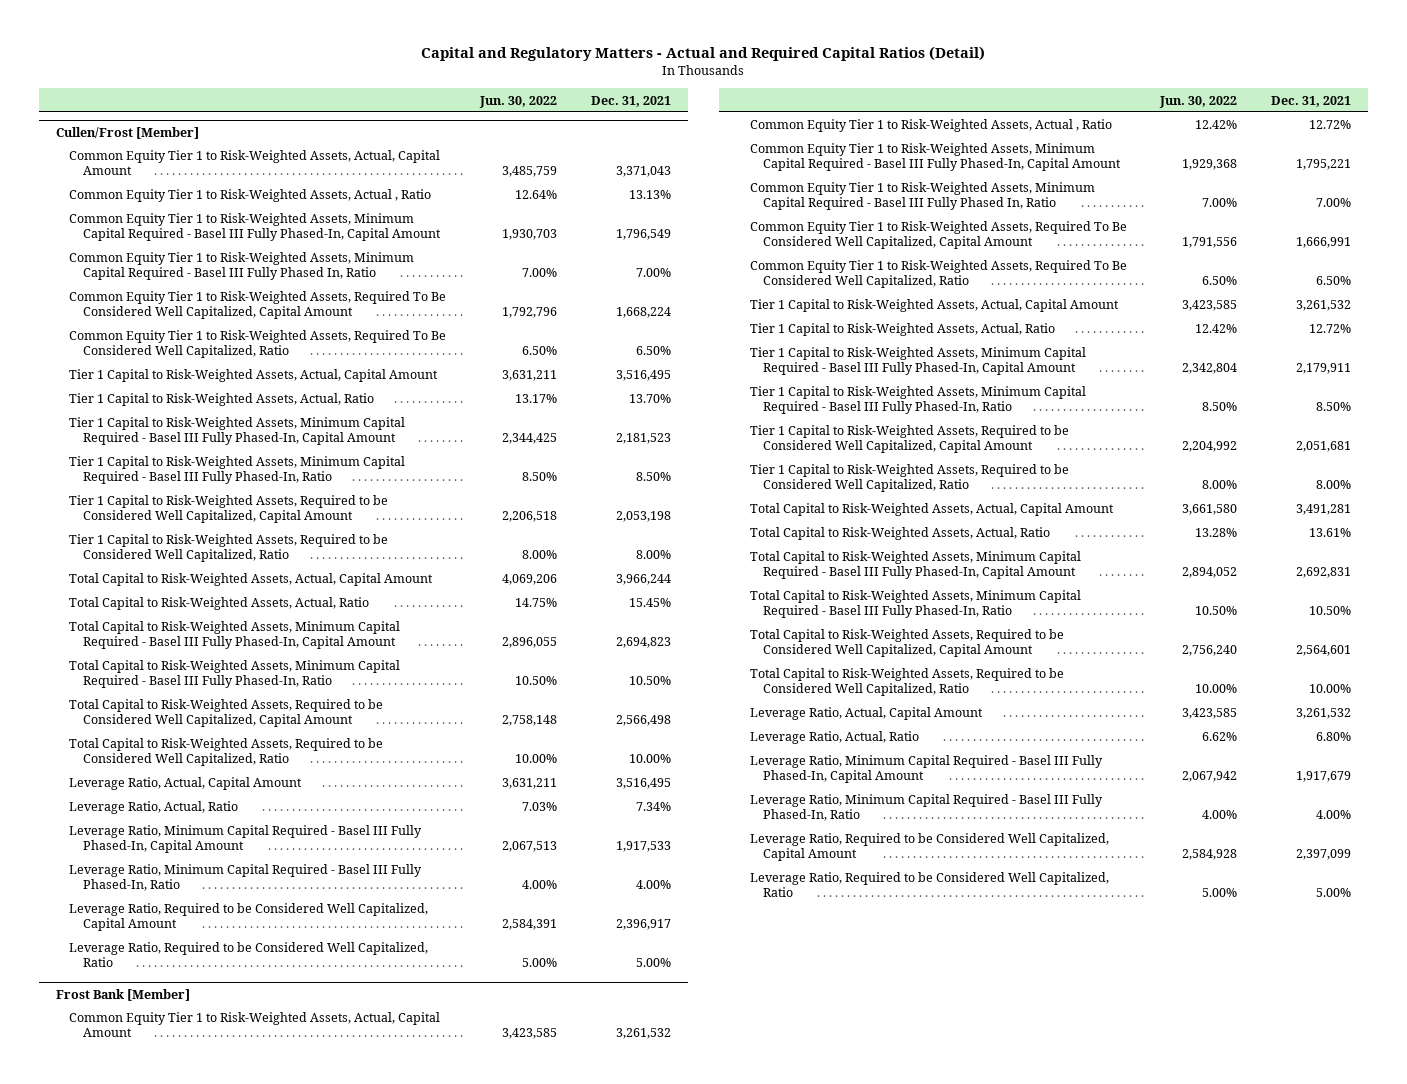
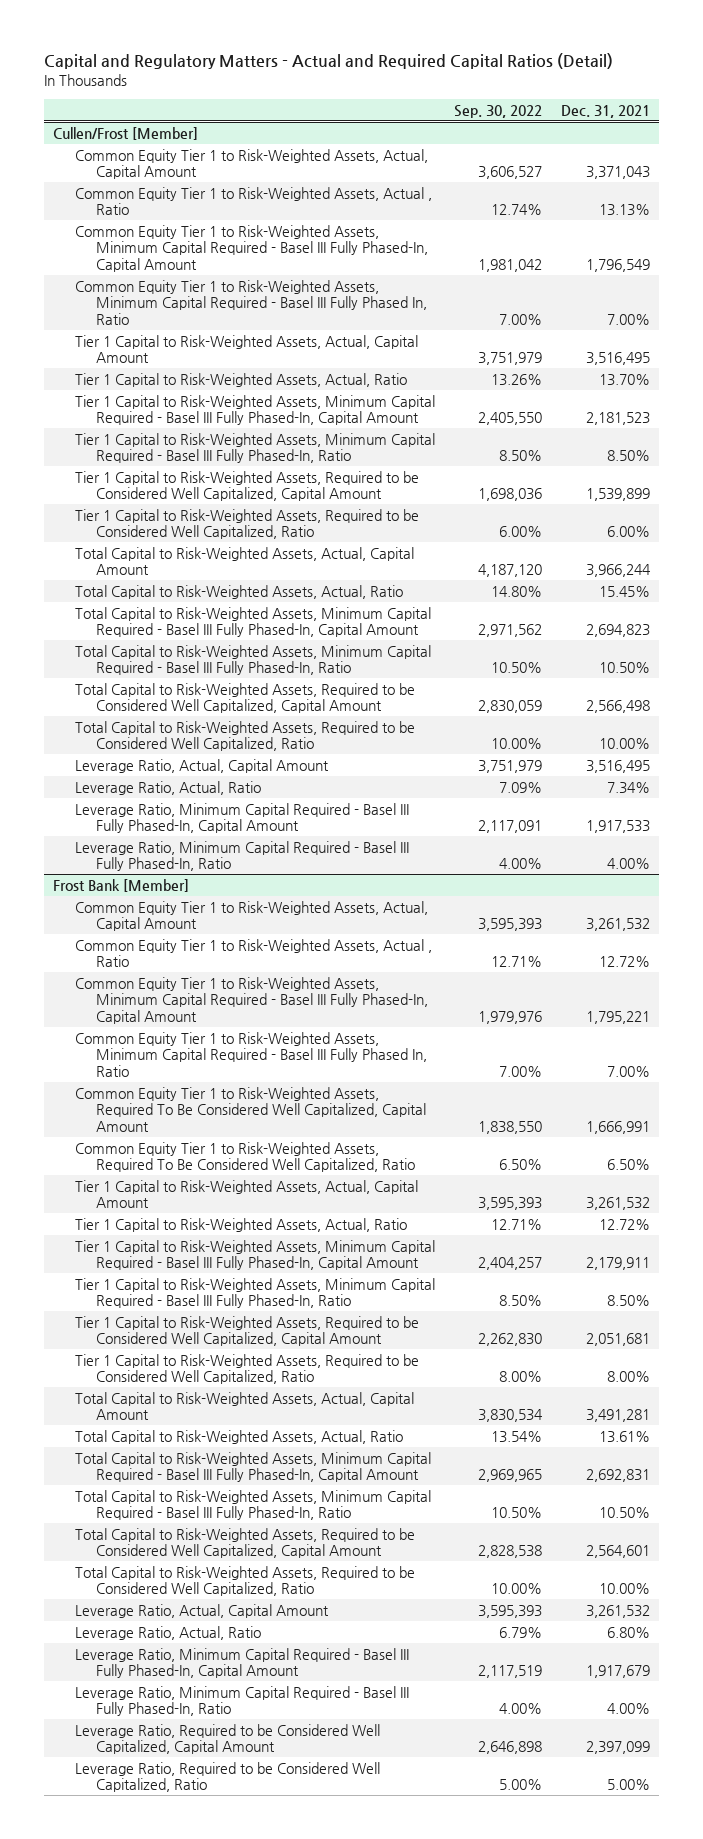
- | Jun. 30, 2022 | Dec. 31, 2021
+ | Sep. 30, 2022 | Dec. 31, 2021
@ Cullen/Frost [Member]
- Common Equity Tier 1 to Risk-Weighted Assets, Required To Be Considered Well Capitalized, Capital Amount | 1,792,796 | 1,668,224
- Common Equity Tier 1 to Risk-Weighted Assets, Required To Be Considered Well Capitalized, Ratio | 6.50% | 6.50%
- Tier 1 Capital to Risk-Weighted Assets, Required to be Considered Well Capitalized, Capital Amount | 2,206,518 | 2,053,198
- Tier 1 Capital to Risk-Weighted Assets, Required to be Considered Well Capitalized, Ratio | 8.00% | 8.00%
+ Tier 1 Capital to Risk-Weighted Assets, Required to be Considered Well Capitalized, Capital Amount | 1,698,036 | 1,539,899
+ Tier 1 Capital to Risk-Weighted Assets, Required to be Considered Well Capitalized, Ratio | 6.00% | 6.00%
- Leverage Ratio, Required to be Considered Well Capitalized, Capital Amount | 2,584,391 | 2,396,917
- Leverage Ratio, Required to be Considered Well Capitalized, Ratio | 5.00% | 5.00%

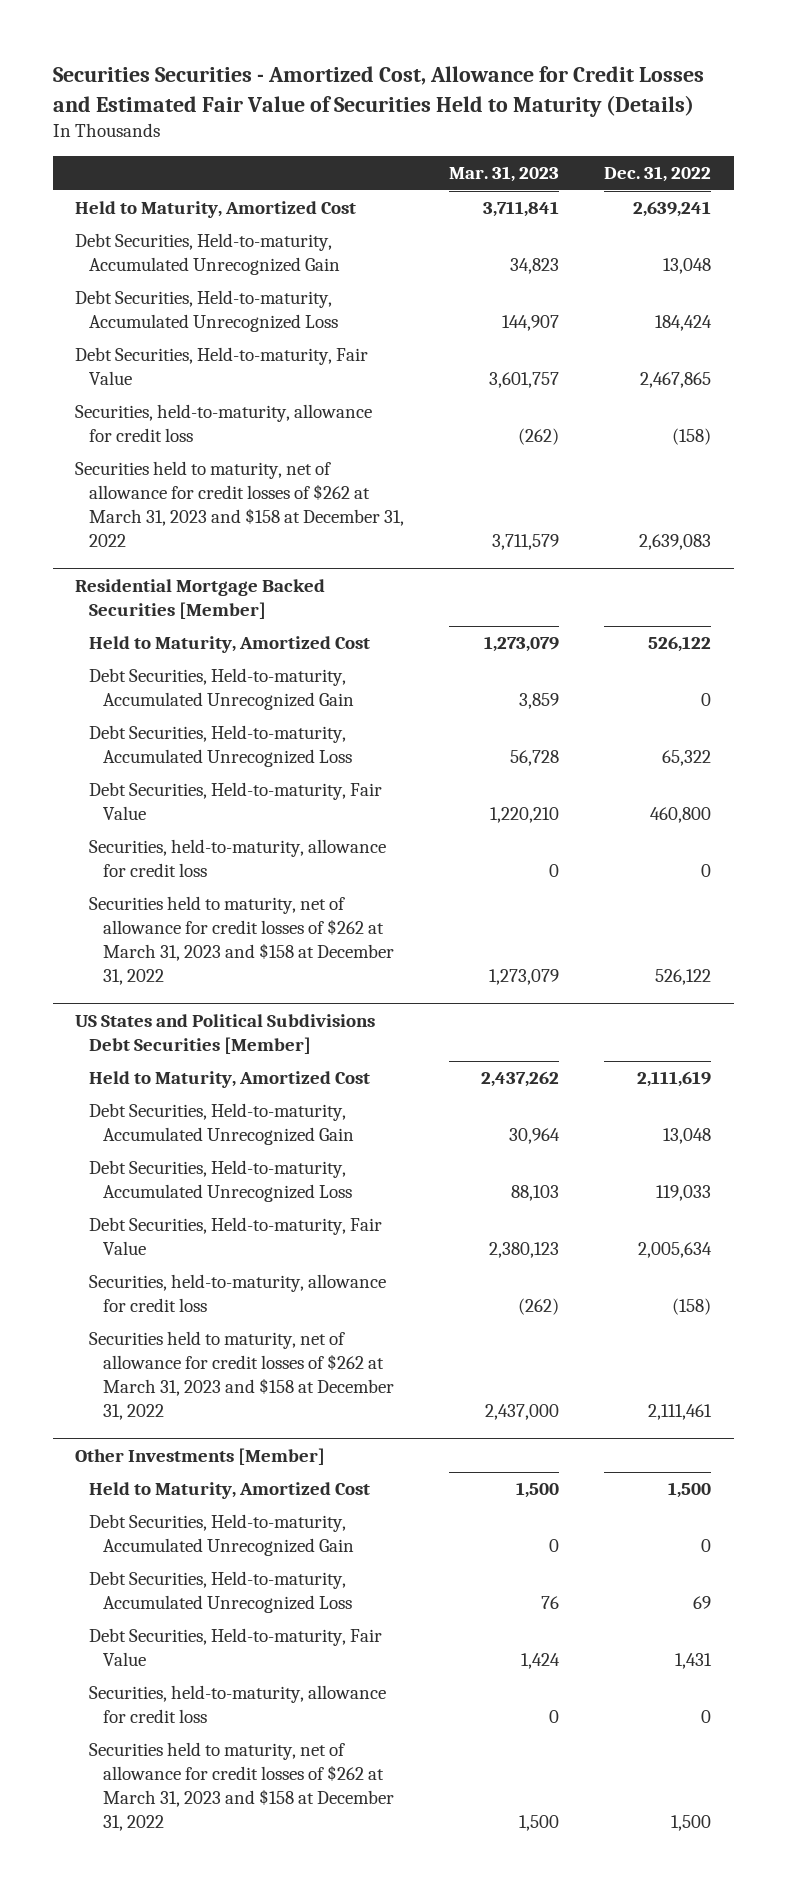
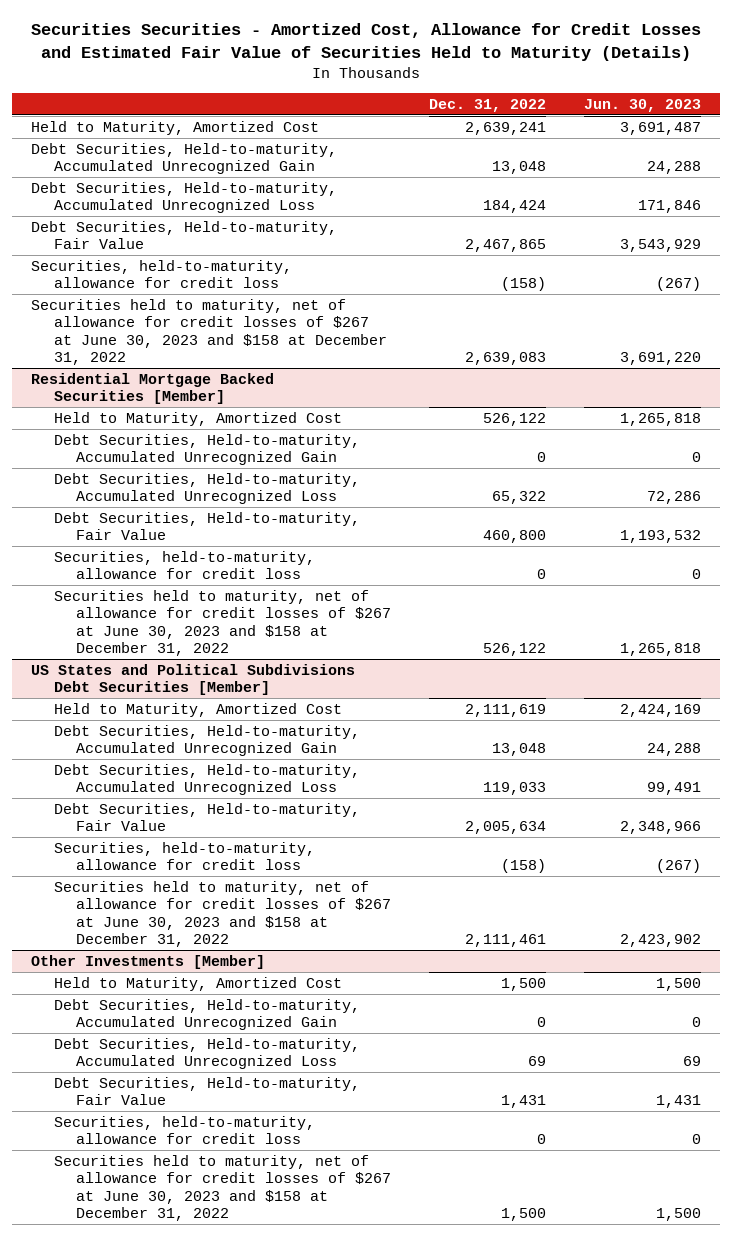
- | Mar. 31, 2023 | Dec. 31, 2022
+ | Dec. 31, 2022 | Jun. 30, 2023
- Securities held to maturity, net of allowance for credit losses of $262 at March 31, 2023 and $158 at December 31, 2022 | 3,711,579 | 2,639,083
+ Securities held to maturity, net of allowance for credit losses of $267 at June 30, 2023 and $158 at December 31, 2022 | 2,639,083 | 3,691,220
@ Residential Mortgage Backed Securities [Member]
- Securities held to maturity, net of allowance for credit losses of $262 at March 31, 2023 and $158 at December 31, 2022 | 1,273,079 | 526,122
+ Securities held to maturity, net of allowance for credit losses of $267 at June 30, 2023 and $158 at December 31, 2022 | 526,122 | 1,265,818
@ US States and Political Subdivisions Debt Securities [Member]
- Securities held to maturity, net of allowance for credit losses of $262 at March 31, 2023 and $158 at December 31, 2022 | 2,437,000 | 2,111,461
+ Securities held to maturity, net of allowance for credit losses of $267 at June 30, 2023 and $158 at December 31, 2022 | 2,111,461 | 2,423,902
@ Other Investments [Member]
- Securities held to maturity, net of allowance for credit losses of $262 at March 31, 2023 and $158 at December 31, 2022 | 1,500 | 1,500
+ Securities held to maturity, net of allowance for credit losses of $267 at June 30, 2023 and $158 at December 31, 2022 | 1,500 | 1,500

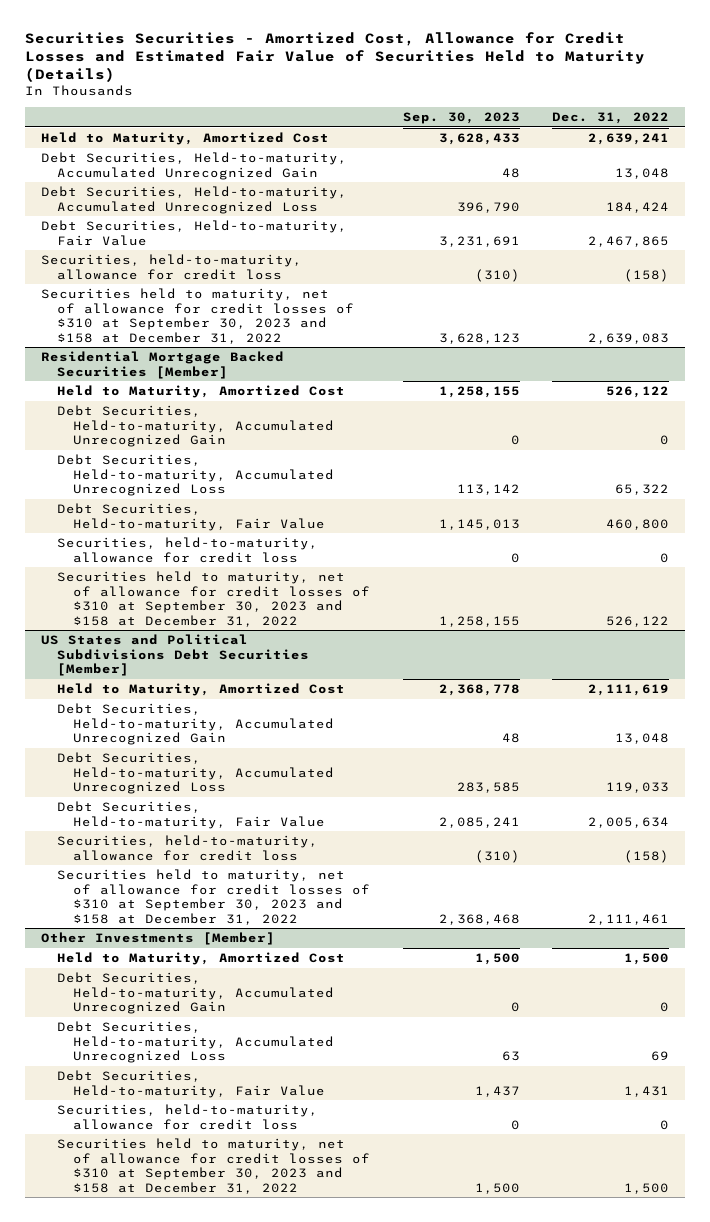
- | Dec. 31, 2022 | Jun. 30, 2023
+ | Sep. 30, 2023 | Dec. 31, 2022
- Securities held to maturity, net of allowance for credit losses of $267 at June 30, 2023 and $158 at December 31, 2022 | 2,639,083 | 3,691,220
+ Securities held to maturity, net of allowance for credit losses of $310 at September 30, 2023 and $158 at December 31, 2022 | 3,628,123 | 2,639,083
@ Residential Mortgage Backed Securities [Member]
- Securities held to maturity, net of allowance for credit losses of $267 at June 30, 2023 and $158 at December 31, 2022 | 526,122 | 1,265,818
+ Securities held to maturity, net of allowance for credit losses of $310 at September 30, 2023 and $158 at December 31, 2022 | 1,258,155 | 526,122
@ US States and Political Subdivisions Debt Securities [Member]
- Securities held to maturity, net of allowance for credit losses of $267 at June 30, 2023 and $158 at December 31, 2022 | 2,111,461 | 2,423,902
+ Securities held to maturity, net of allowance for credit losses of $310 at September 30, 2023 and $158 at December 31, 2022 | 2,368,468 | 2,111,461
@ Other Investments [Member]
- Securities held to maturity, net of allowance for credit losses of $267 at June 30, 2023 and $158 at December 31, 2022 | 1,500 | 1,500
+ Securities held to maturity, net of allowance for credit losses of $310 at September 30, 2023 and $158 at December 31, 2022 | 1,500 | 1,500

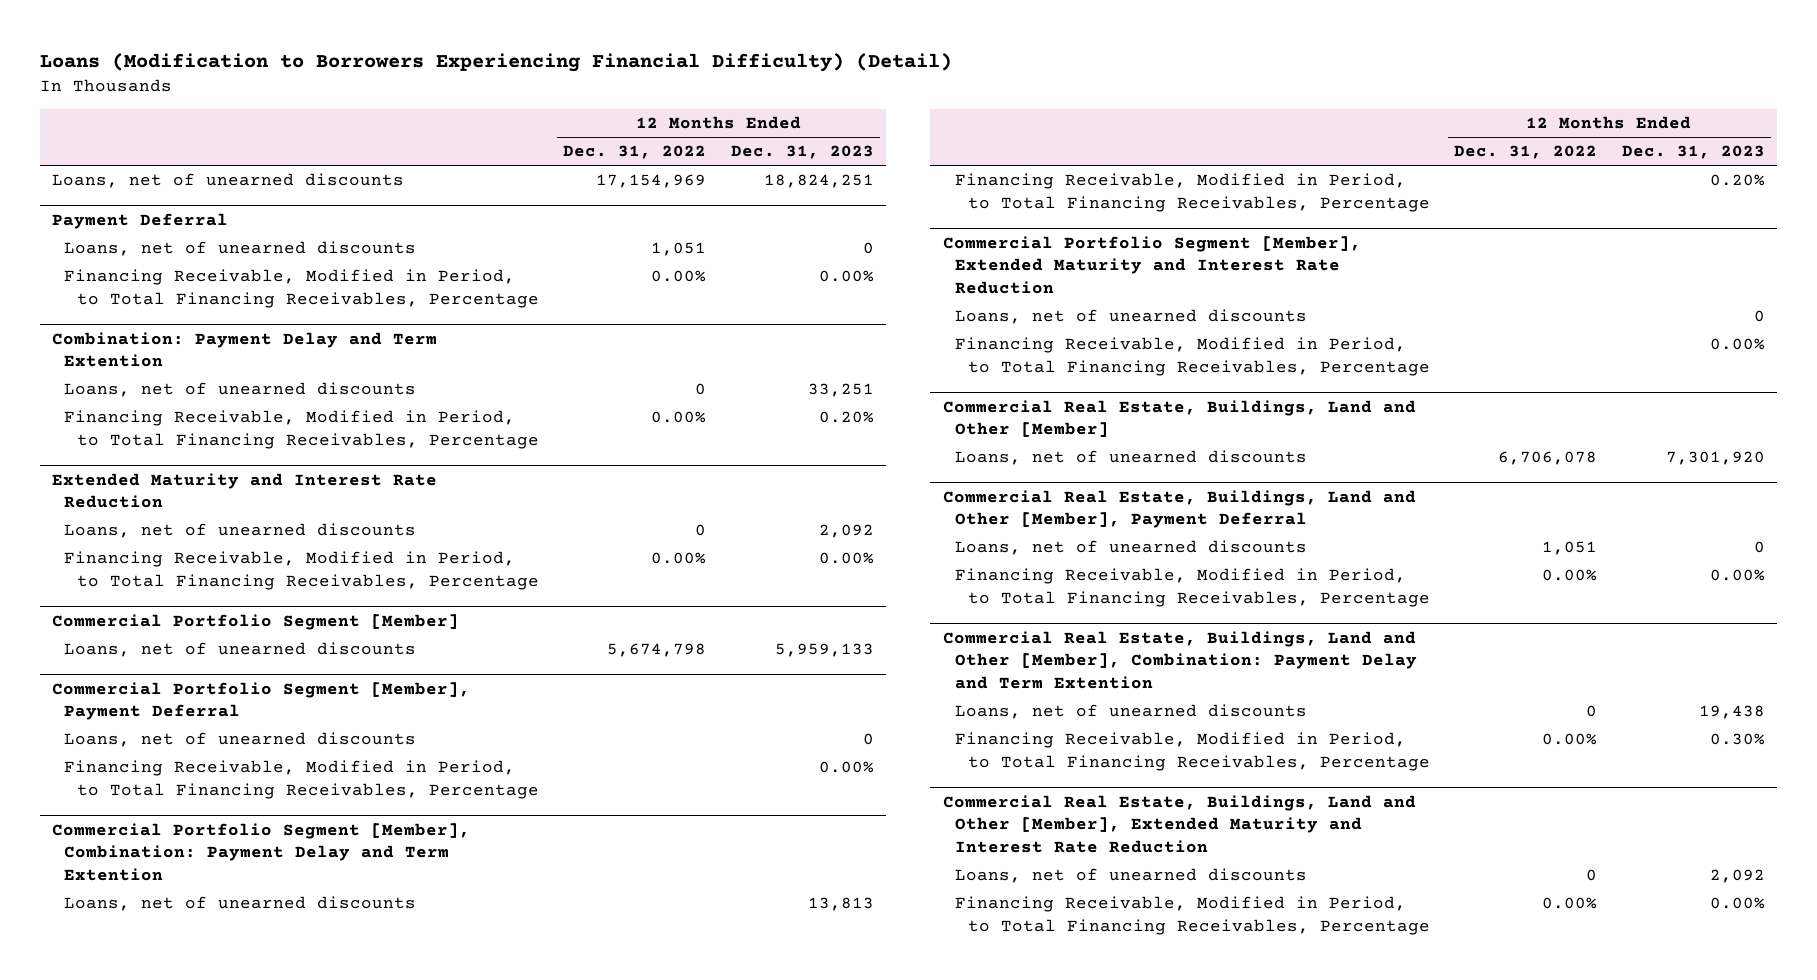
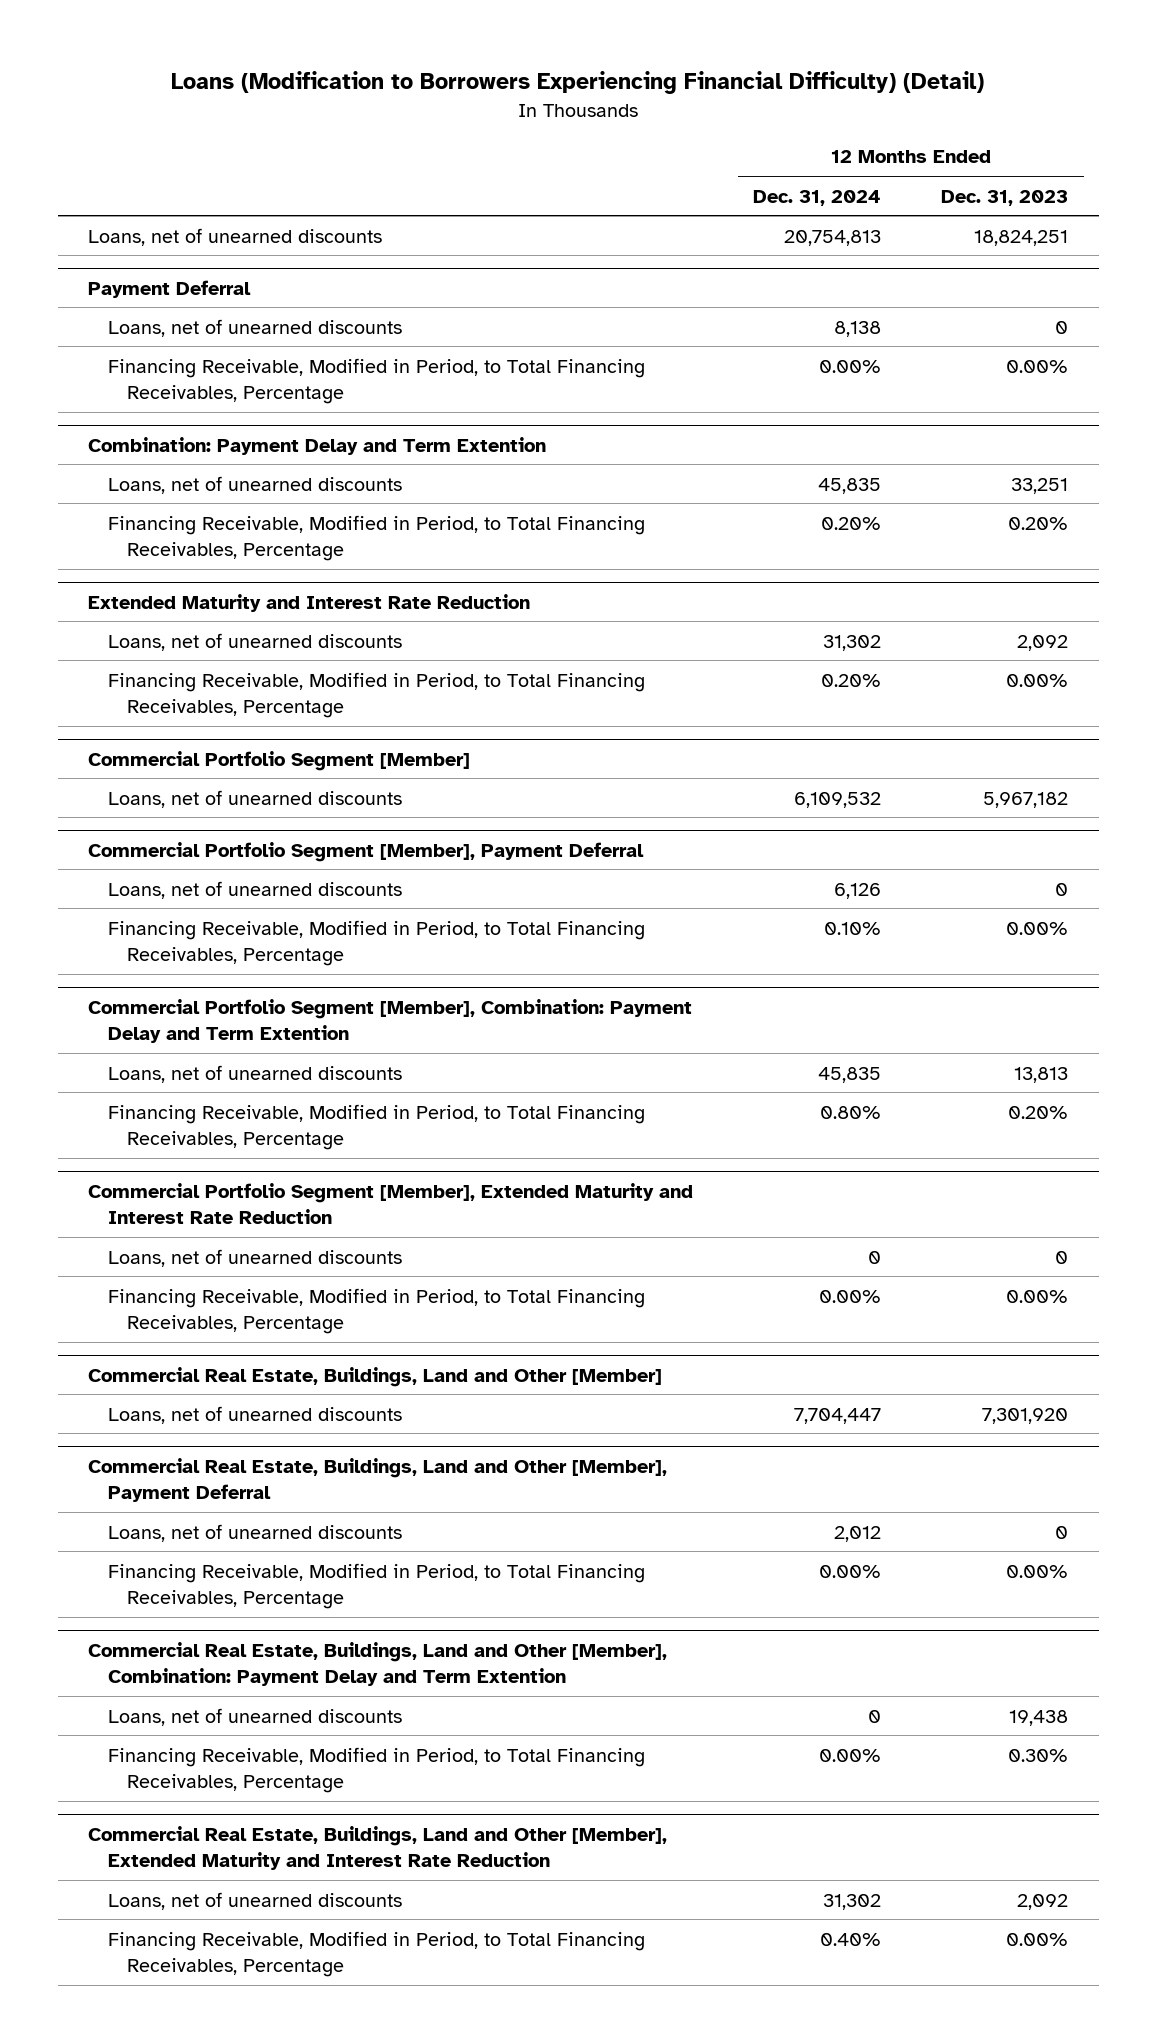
- | 12 Months Ended Dec. 31, 2022 | 12 Months Ended Dec. 31, 2023
+ | 12 Months Ended Dec. 31, 2024 | 12 Months Ended Dec. 31, 2023
@ Commercial Portfolio Segment [Member]
- Loans, net of unearned discounts | 5,674,798 | 5,959,133
+ Loans, net of unearned discounts | 6,109,532 | 5,967,182

